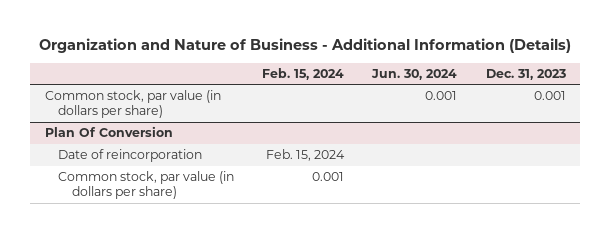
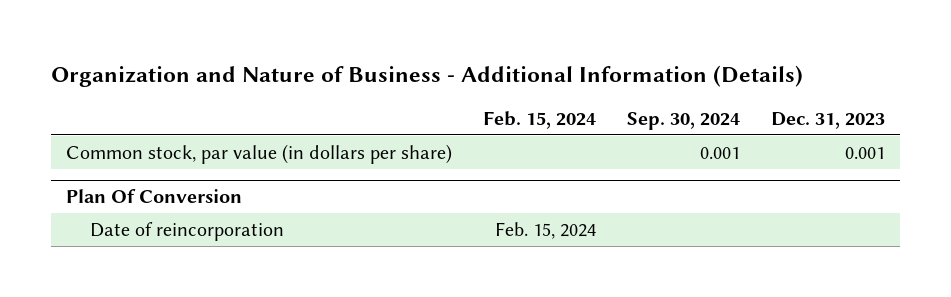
- | Feb. 15, 2024 | Jun. 30, 2024 | Dec. 31, 2023
+ | Feb. 15, 2024 | Sep. 30, 2024 | Dec. 31, 2023
@ Plan Of Conversion
- Common stock, par value (in dollars per share) | 0.001 | |

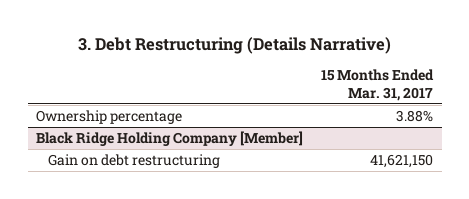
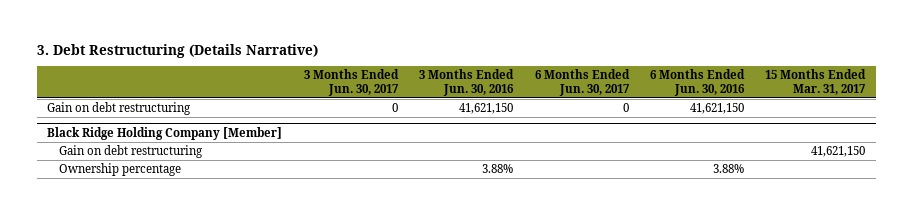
- | 15 Months Ended Mar. 31, 2017
+ | 3 Months Ended Jun. 30, 2017 | 3 Months Ended Jun. 30, 2016 | 6 Months Ended Jun. 30, 2017 | 6 Months Ended Jun. 30, 2016 | 15 Months Ended Mar. 31, 2017
- Ownership percentage | 3.88%
+ Gain on debt restructuring | 0 | 41,621,150 | 0 | 41,621,150 |
@ Black Ridge Holding Company [Member]
+ Ownership percentage | | 3.88% | | 3.88% |

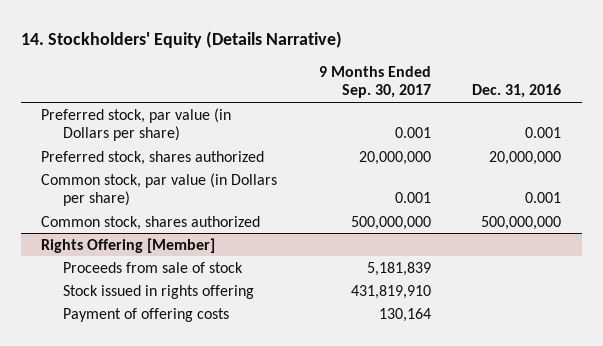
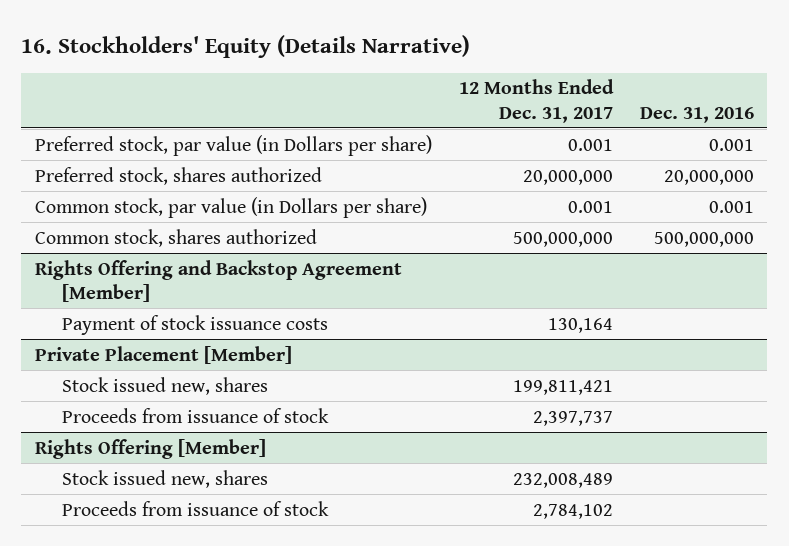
- 14. Stockholders' Equity (Details Narrative)
+ 16. Stockholders' Equity (Details Narrative)
- | 9 Months Ended Sep. 30, 2017 | Dec. 31, 2016
+ | 12 Months Ended Dec. 31, 2017 | Dec. 31, 2016
+ Rights Offering and Backstop Agreement [Member]
+ Payment of stock issuance costs | 130,164 |
+ Private Placement [Member]
+ Stock issued new, shares | 199,811,421 |
+ Proceeds from issuance of stock | 2,397,737 |
@ Rights Offering [Member]
- Proceeds from sale of stock | 5,181,839 |
- Stock issued in rights offering | 431,819,910 |
- Payment of offering costs | 130,164 |
+ Stock issued new, shares | 232,008,489 |
+ Proceeds from issuance of stock | 2,784,102 |

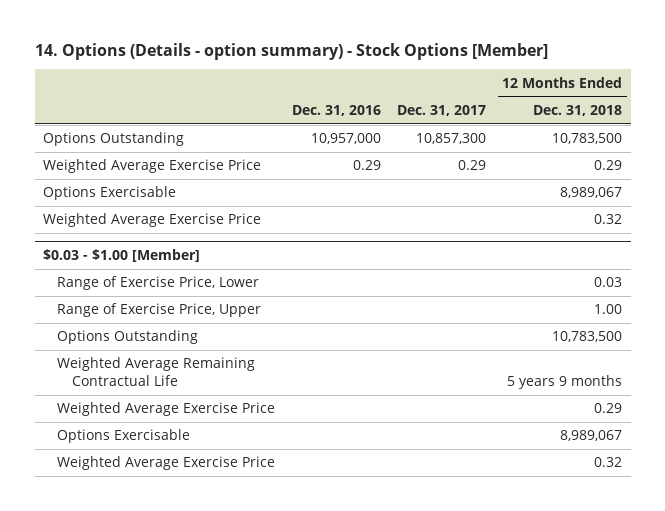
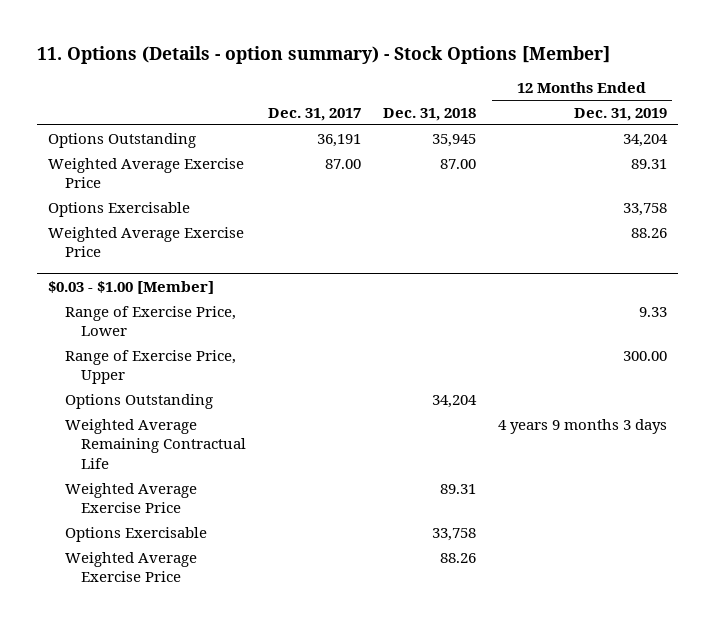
- 14. Options (Details - option summary) - Stock Options [Member]
+ 11. Options (Details - option summary) - Stock Options [Member]
- | Dec. 31, 2016 | Dec. 31, 2017 | 12 Months Ended Dec. 31, 2018
+ | Dec. 31, 2017 | Dec. 31, 2018 | 12 Months Ended Dec. 31, 2019
- Options Outstanding | 10,957,000 | 10,857,300 | 10,783,500
- Weighted Average Exercise Price | 0.29 | 0.29 | 0.29
+ Options Outstanding | 36,191 | 35,945 | 34,204
+ Weighted Average Exercise Price | 87.00 | 87.00 | 89.31

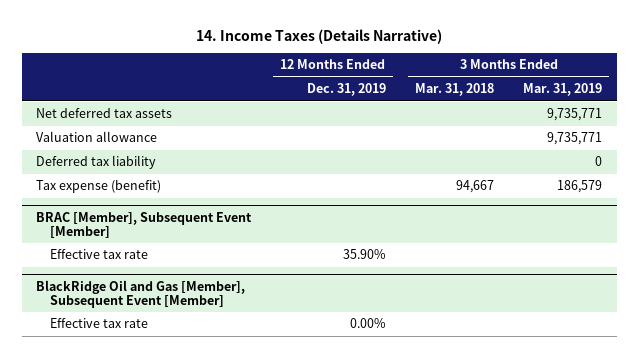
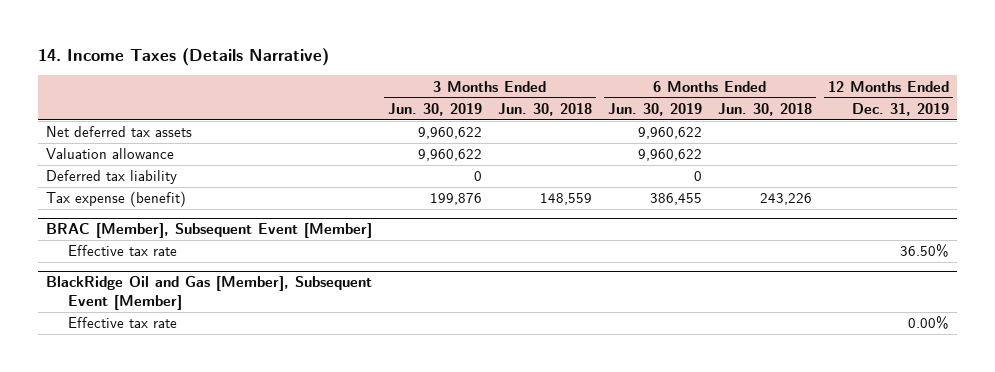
- | 12 Months Ended Dec. 31, 2019 | 3 Months Ended Mar. 31, 2018 | 3 Months Ended Mar. 31, 2019
+ | 3 Months Ended Jun. 30, 2019 | 3 Months Ended Jun. 30, 2018 | 6 Months Ended Jun. 30, 2019 | 6 Months Ended Jun. 30, 2018 | 12 Months Ended Dec. 31, 2019
@ BRAC [Member], Subsequent Event [Member]
- Effective tax rate | 35.90% | |
+ Effective tax rate | | | | | 36.50%

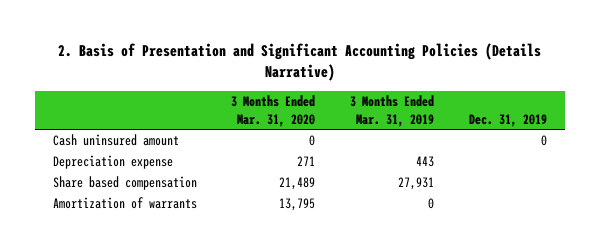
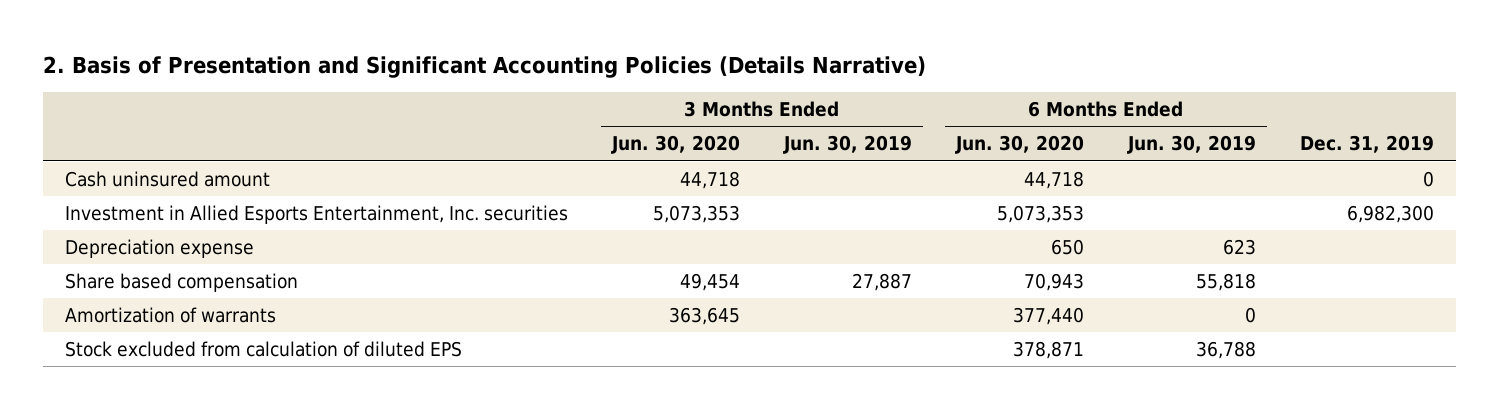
- | 3 Months Ended Mar. 31, 2020 | 3 Months Ended Mar. 31, 2019 | Dec. 31, 2019
+ | 3 Months Ended Jun. 30, 2020 | 3 Months Ended Jun. 30, 2019 | 6 Months Ended Jun. 30, 2020 | 6 Months Ended Jun. 30, 2019 | Dec. 31, 2019
+ Investment in Allied Esports Entertainment, Inc. securities | 5,073,353 | | 5,073,353 | | 6,982,300
+ Stock excluded from calculation of diluted EPS | | | 378,871 | 36,788 |

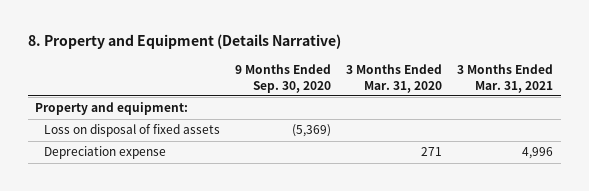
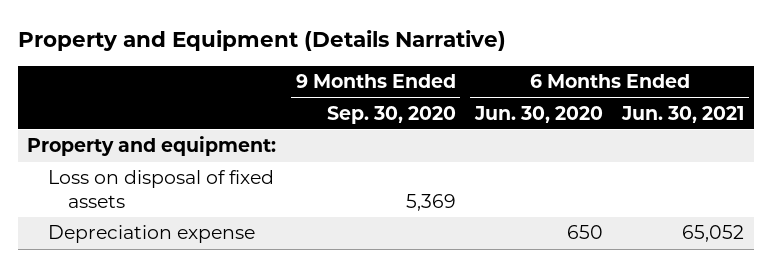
- 8. Property and Equipment (Details Narrative)
+ Property and Equipment (Details Narrative)
- | 9 Months Ended Sep. 30, 2020 | 3 Months Ended Mar. 31, 2020 | 3 Months Ended Mar. 31, 2021
+ | 9 Months Ended Sep. 30, 2020 | 6 Months Ended Jun. 30, 2020 | 6 Months Ended Jun. 30, 2021
- Loss on disposal of fixed assets | (5,369) | |
+ Loss on disposal of fixed assets | 5,369 | |

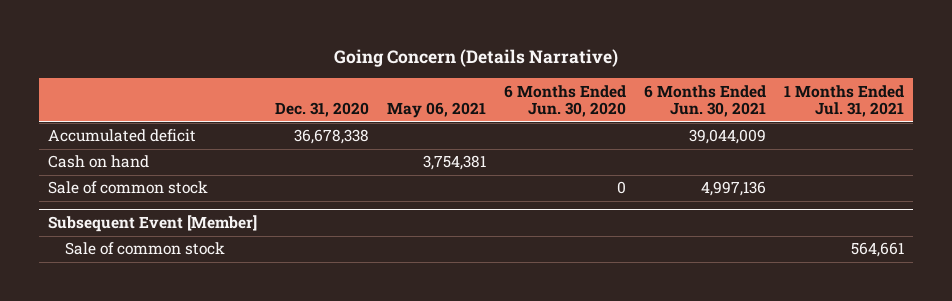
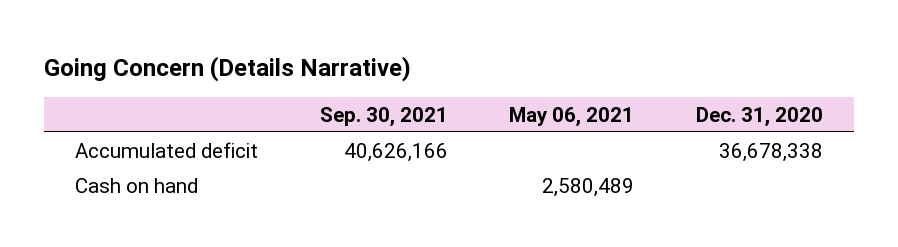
- | Dec. 31, 2020 | May 06, 2021 | 6 Months Ended Jun. 30, 2020 | 6 Months Ended Jun. 30, 2021 | 1 Months Ended Jul. 31, 2021
+ | Sep. 30, 2021 | May 06, 2021 | Dec. 31, 2020
- Cash on hand | | 3,754,381 | | |
- Sale of common stock | | | 0 | 4,997,136 |
- Subsequent Event [Member]
- Sale of common stock | | | | | 564,661
+ Cash on hand | | 2,580,489 |

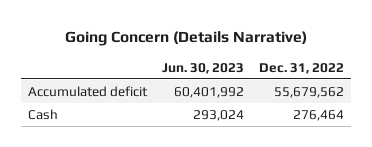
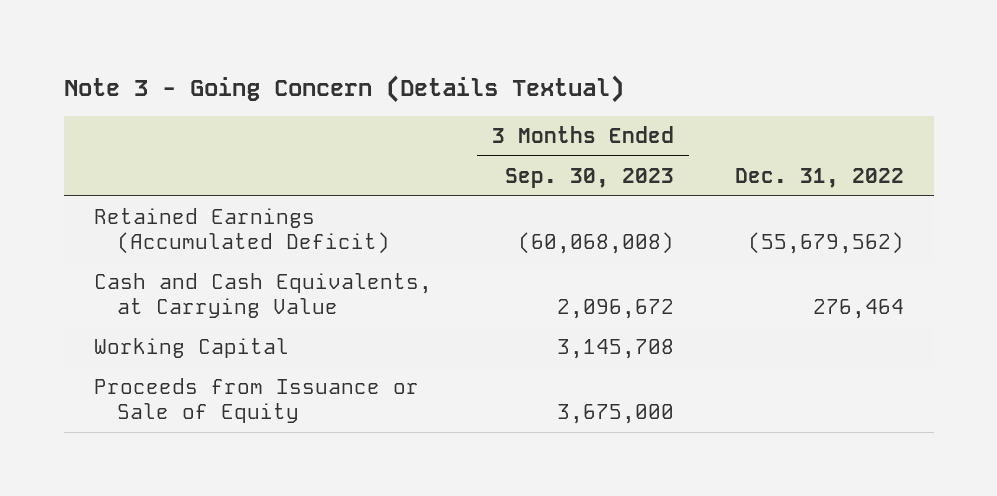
- Going Concern (Details Narrative)
+ Note 3 - Going Concern (Details Textual)
- | Jun. 30, 2023 | Dec. 31, 2022
+ | 3 Months Ended Sep. 30, 2023 | Dec. 31, 2022
- Accumulated deficit | 60,401,992 | 55,679,562
- Cash | 293,024 | 276,464
+ Retained Earnings (Accumulated Deficit) | (60,068,008) | (55,679,562)
+ Cash and Cash Equivalents, at Carrying Value | 2,096,672 | 276,464
+ Working Capital | 3,145,708 |
+ Proceeds from Issuance or Sale of Equity | 3,675,000 |

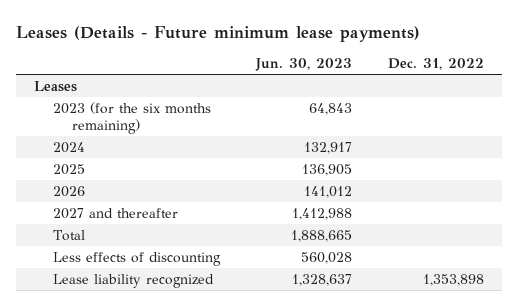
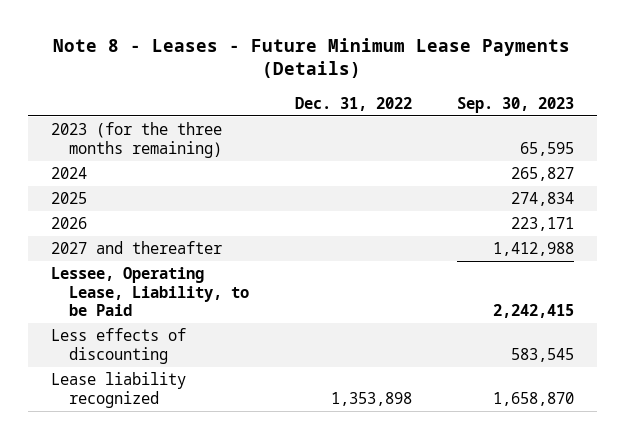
- Leases (Details - Future minimum lease payments)
+ Note 8 - Leases - Future Minimum Lease Payments (Details)
- | Jun. 30, 2023 | Dec. 31, 2022
+ | Dec. 31, 2022 | Sep. 30, 2023
- Leases
- 2023 (for the six months remaining) | 64,843 |
+ 2023 (for the three months remaining) | | 65,595
- Total | 1,888,665 |
+ Lessee, Operating Lease, Liability, to be Paid | | 2,242,415

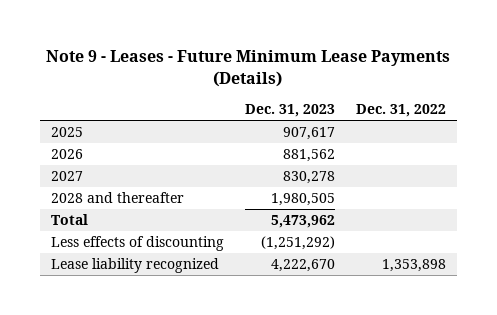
- Note 8 - Leases - Future Minimum Lease Payments (Details)
+ Note 9 - Leases - Future Minimum Lease Payments (Details)
- | Dec. 31, 2022 | Sep. 30, 2023
+ | Dec. 31, 2023 | Dec. 31, 2022
- 2023 (for the three months remaining) | | 65,595
- 2024 | | 265,827
- 2027 and thereafter | | 1,412,988
- Lessee, Operating Lease, Liability, to be Paid | | 2,242,415
+ 2027 | 830,278 |
+ 2028 and thereafter | 1,980,505 |
+ Total | 5,473,962 |

